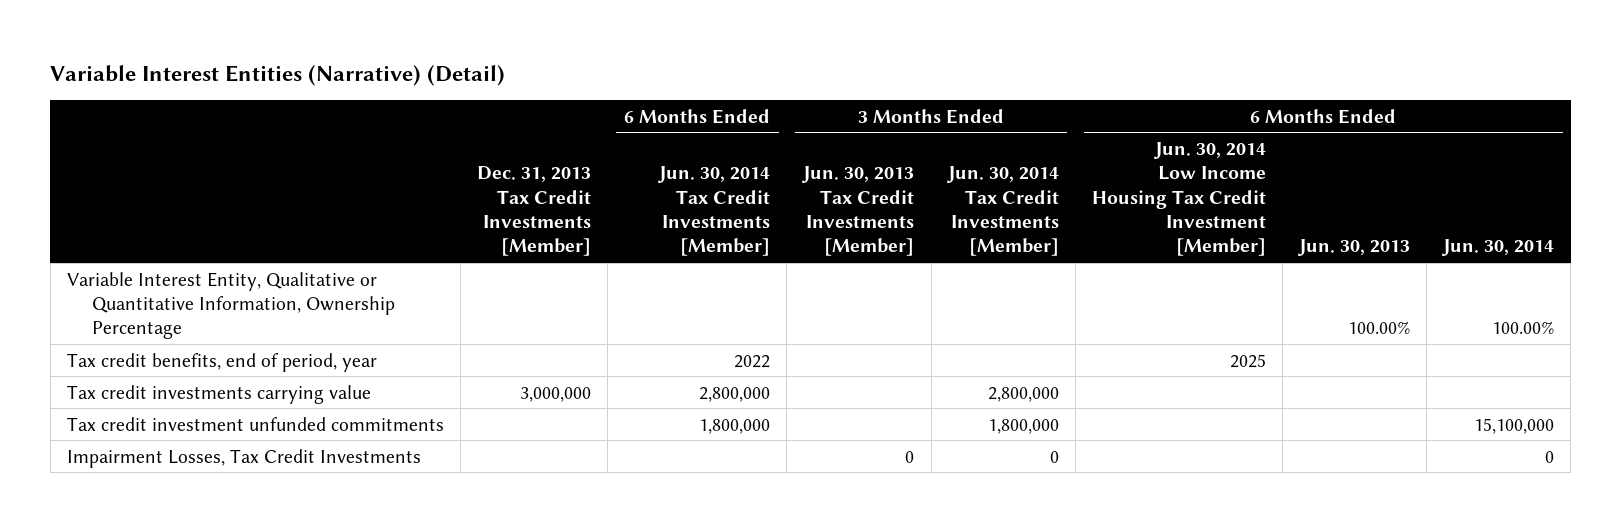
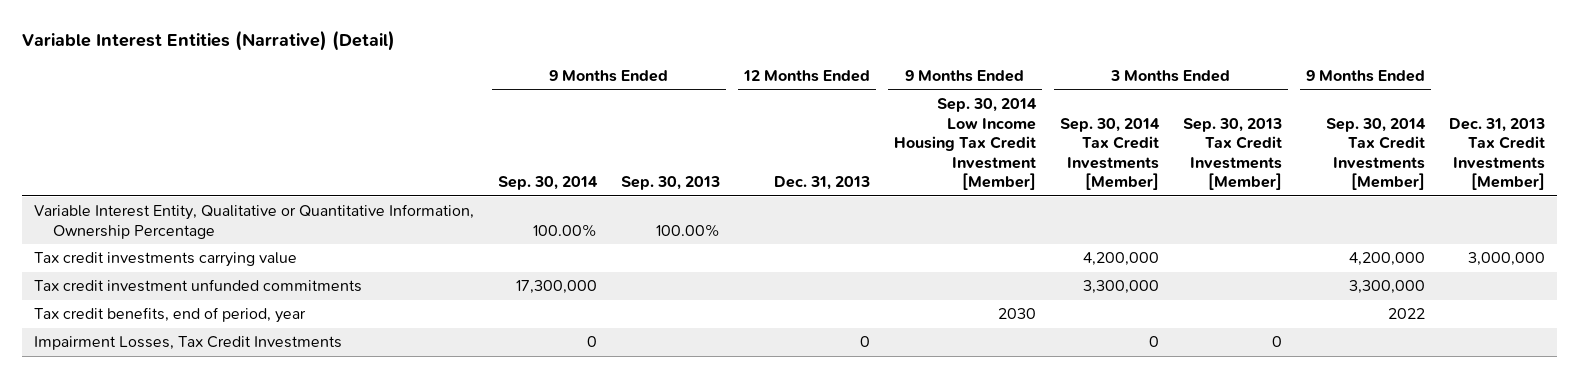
- | Dec. 31, 2013 Tax Credit Investments [Member] | 6 Months Ended Jun. 30, 2014 Tax Credit Investments [Member] | 3 Months Ended Jun. 30, 2013 Tax Credit Investments [Member] | 3 Months Ended Jun. 30, 2014 Tax Credit Investments [Member] | 6 Months Ended Jun. 30, 2014 Low Income Housing Tax Credit Investment [Member] | 6 Months Ended Jun. 30, 2013 | 6 Months Ended Jun. 30, 2014
+ | 9 Months Ended Sep. 30, 2014 | 9 Months Ended Sep. 30, 2013 | 12 Months Ended Dec. 31, 2013 | 9 Months Ended Sep. 30, 2014 Low Income Housing Tax Credit Investment [Member] | 3 Months Ended Sep. 30, 2014 Tax Credit Investments [Member] | 3 Months Ended Sep. 30, 2013 Tax Credit Investments [Member] | 9 Months Ended Sep. 30, 2014 Tax Credit Investments [Member] | Dec. 31, 2013 Tax Credit Investments [Member]
moved down: Tax credit benefits, end of period, year | | | | 2030 | | | 2022 |

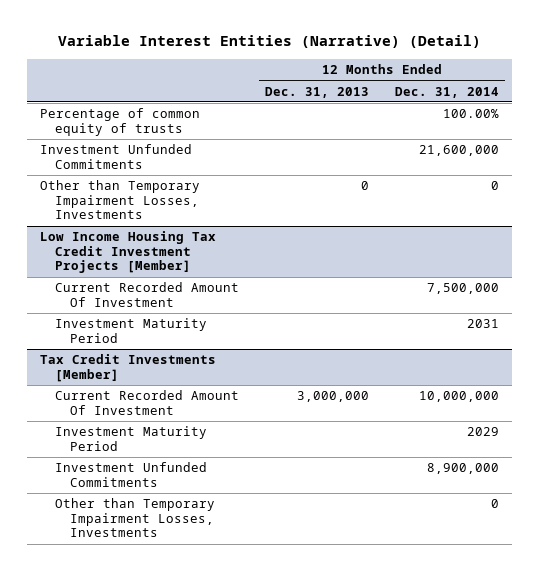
- | 9 Months Ended Sep. 30, 2014 | 9 Months Ended Sep. 30, 2013 | 12 Months Ended Dec. 31, 2013 | 9 Months Ended Sep. 30, 2014 Low Income Housing Tax Credit Investment [Member] | 3 Months Ended Sep. 30, 2014 Tax Credit Investments [Member] | 3 Months Ended Sep. 30, 2013 Tax Credit Investments [Member] | 9 Months Ended Sep. 30, 2014 Tax Credit Investments [Member] | Dec. 31, 2013 Tax Credit Investments [Member]
+ | 12 Months Ended Dec. 31, 2013 | 12 Months Ended Dec. 31, 2014
- Variable Interest Entity, Qualitative or Quantitative Information, Ownership Percentage | 100.00% | 100.00% | | | | | |
- Tax credit investments carrying value | | | | | 4,200,000 | | 4,200,000 | 3,000,000
- Tax credit investment unfunded commitments | 17,300,000 | | | | 3,300,000 | | 3,300,000 |
- Tax credit benefits, end of period, year | | | | 2030 | | | 2022 |
- Impairment Losses, Tax Credit Investments | 0 | | 0 | | 0 | 0 | |
+ Percentage of common equity of trusts | | 100.00%
+ Investment Unfunded Commitments | | 21,600,000
+ Other than Temporary Impairment Losses, Investments | 0 | 0
+ Low Income Housing Tax Credit Investment Projects [Member]
+ Current Recorded Amount Of Investment | | 7,500,000
+ Investment Maturity Period | | 2031
+ Tax Credit Investments [Member]
+ Current Recorded Amount Of Investment | 3,000,000 | 10,000,000
+ Investment Maturity Period | | 2029
+ Investment Unfunded Commitments | | 8,900,000
+ Other than Temporary Impairment Losses, Investments | | 0

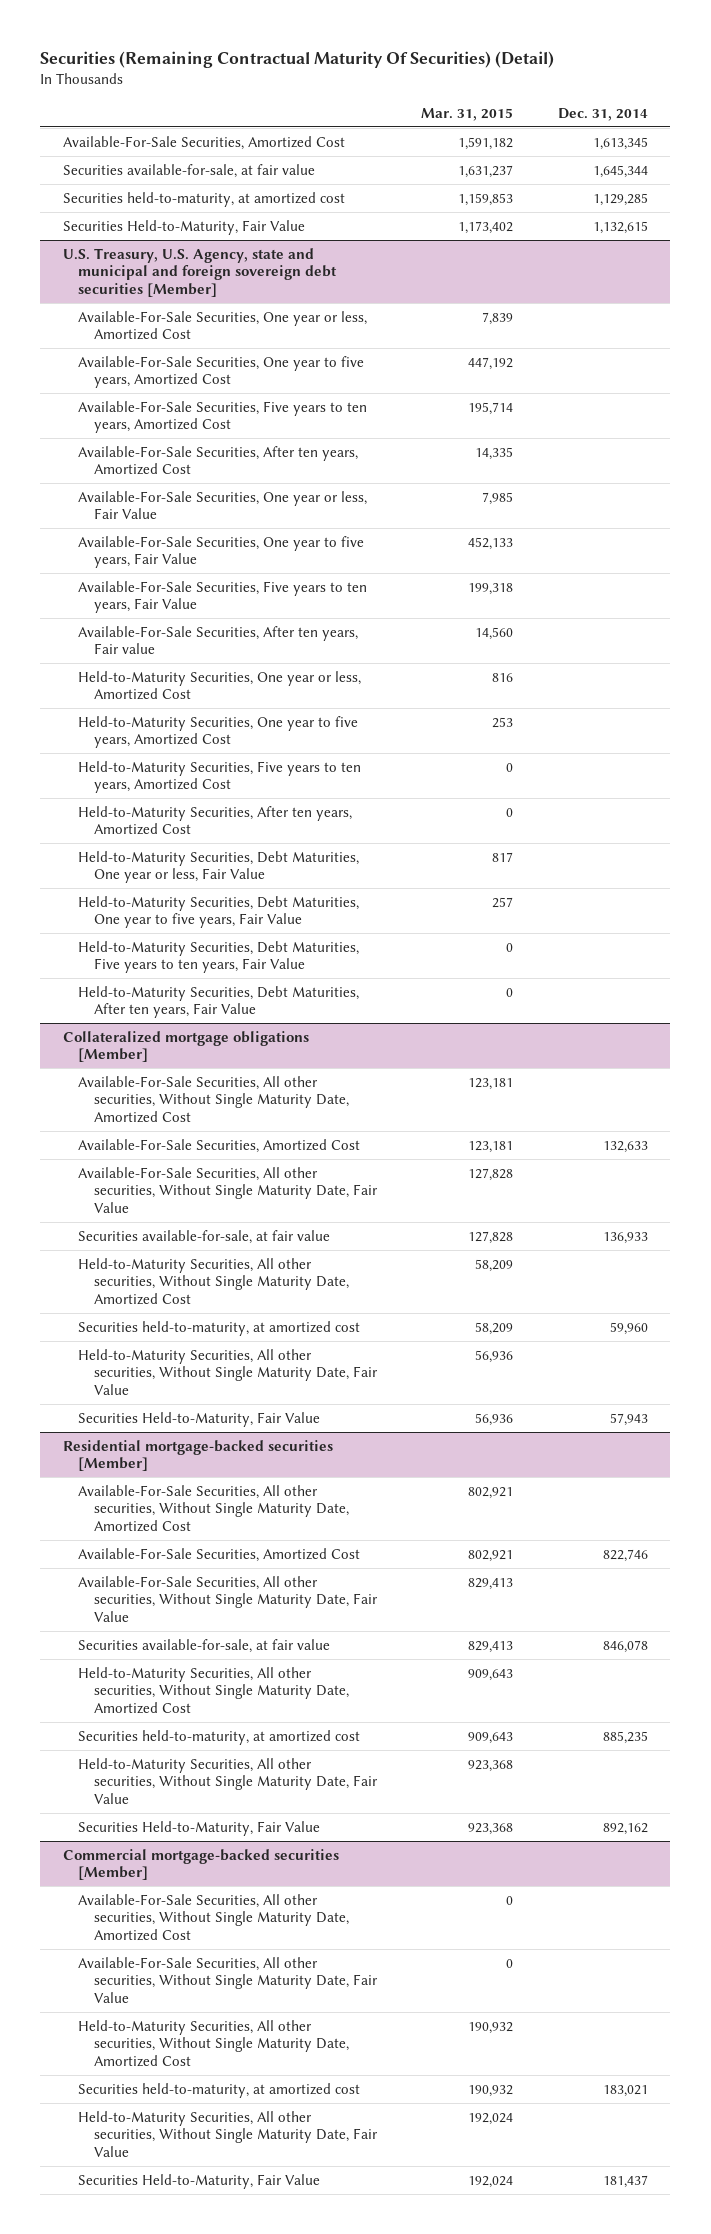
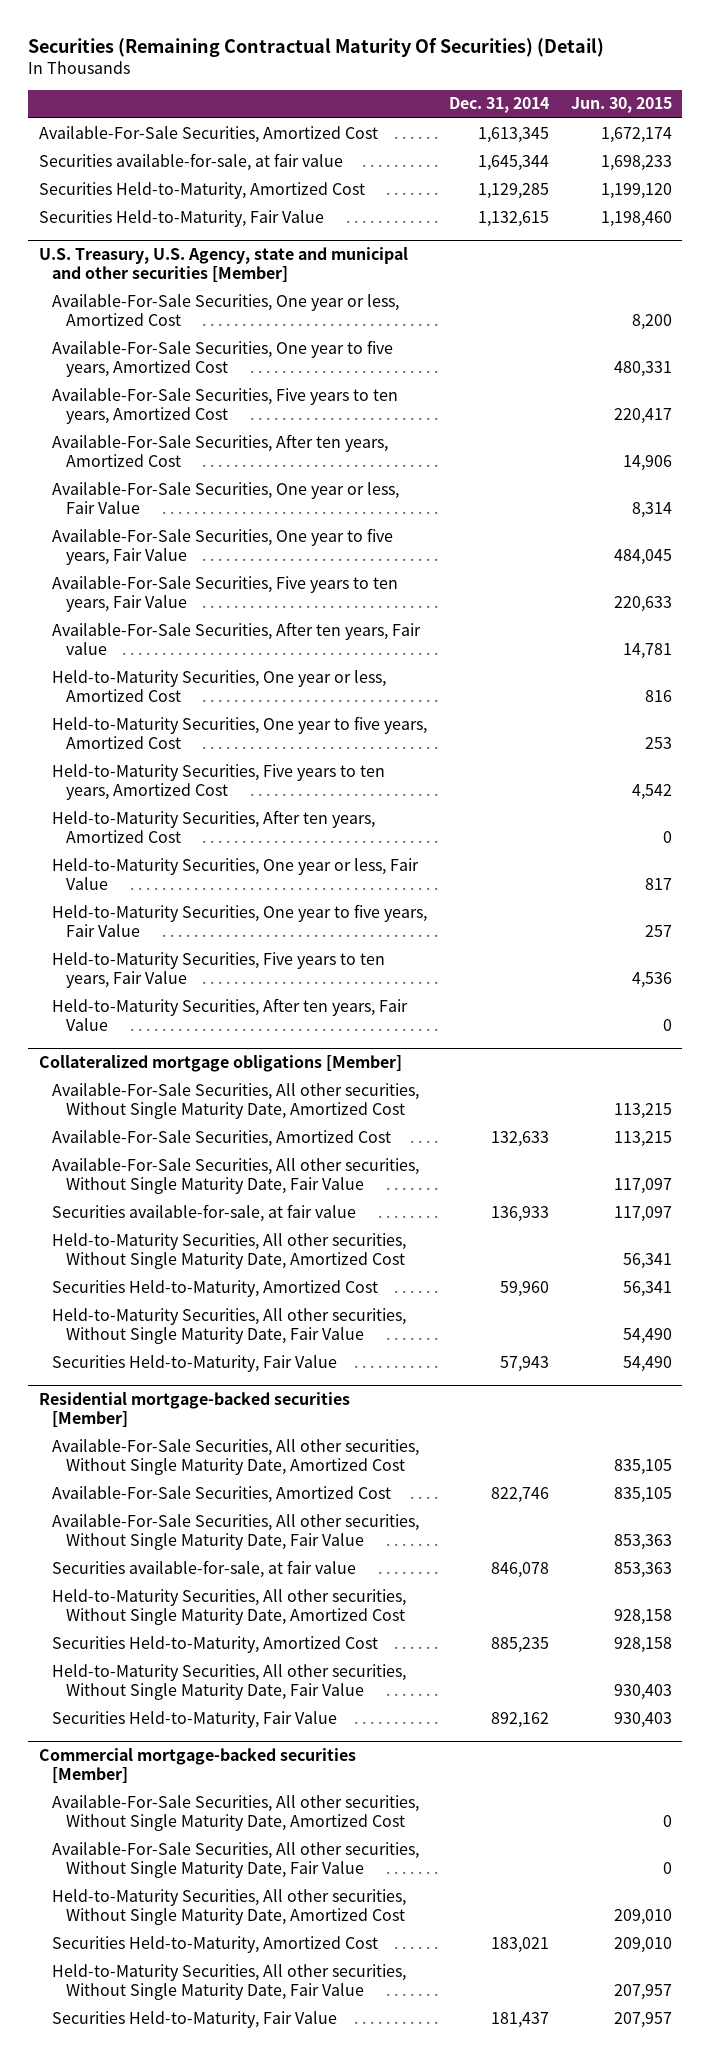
- | Mar. 31, 2015 | Dec. 31, 2014
+ | Dec. 31, 2014 | Jun. 30, 2015
- Securities held-to-maturity, at amortized cost | 1,159,853 | 1,129,285
+ Securities Held-to-Maturity, Amortized Cost | 1,129,285 | 1,199,120
- U.S. Treasury, U.S. Agency, state and municipal and foreign sovereign debt securities [Member]
+ U.S. Treasury, U.S. Agency, state and municipal and other securities [Member]
- Held-to-Maturity Securities, Debt Maturities, One year or less, Fair Value | 817 |
- Held-to-Maturity Securities, Debt Maturities, One year to five years, Fair Value | 257 |
- Held-to-Maturity Securities, Debt Maturities, Five years to ten years, Fair Value | 0 |
- Held-to-Maturity Securities, Debt Maturities, After ten years, Fair Value | 0 |
+ Held-to-Maturity Securities, One year or less, Fair Value | | 817
+ Held-to-Maturity Securities, One year to five years, Fair Value | | 257
+ Held-to-Maturity Securities, Five years to ten years, Fair Value | | 4,536
+ Held-to-Maturity Securities, After ten years, Fair Value | | 0
@ Collateralized mortgage obligations [Member]
- Securities held-to-maturity, at amortized cost | 58,209 | 59,960
+ Securities Held-to-Maturity, Amortized Cost | 59,960 | 56,341
@ Residential mortgage-backed securities [Member]
- Securities held-to-maturity, at amortized cost | 909,643 | 885,235
+ Securities Held-to-Maturity, Amortized Cost | 885,235 | 928,158
@ Commercial mortgage-backed securities [Member]
- Securities held-to-maturity, at amortized cost | 190,932 | 183,021
+ Securities Held-to-Maturity, Amortized Cost | 183,021 | 209,010

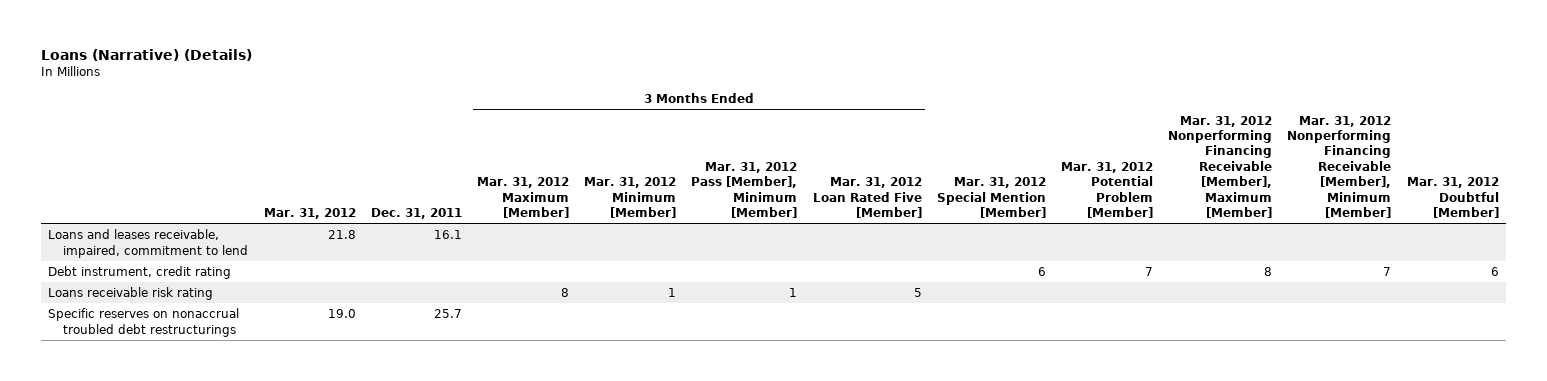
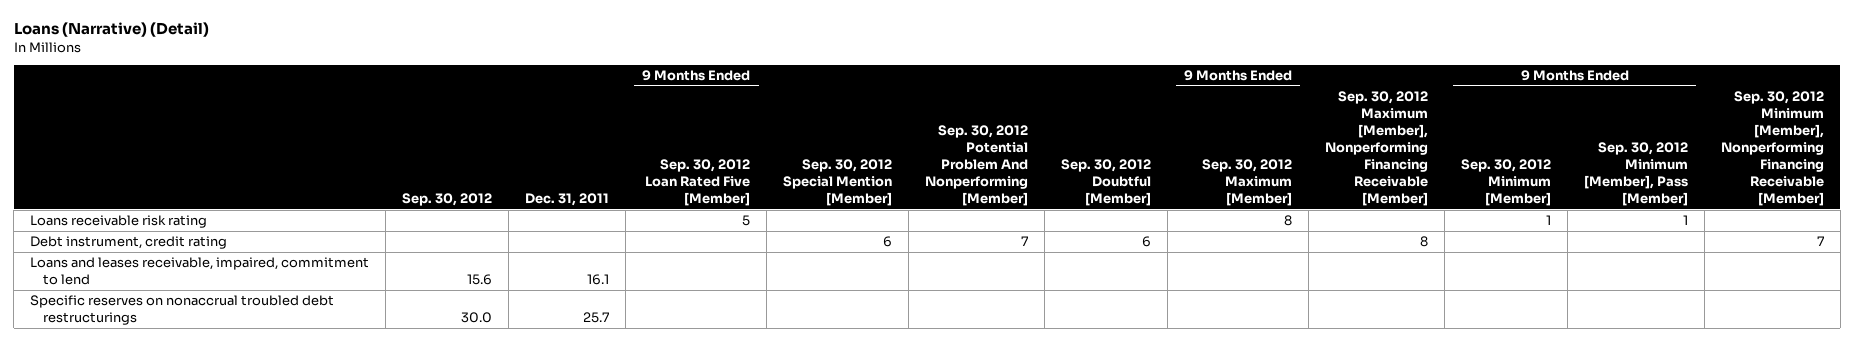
- Loans (Narrative) (Details)
+ Loans (Narrative) (Detail)
- | Mar. 31, 2012 | Dec. 31, 2011 | 3 Months Ended Mar. 31, 2012 Maximum [Member] | 3 Months Ended Mar. 31, 2012 Minimum [Member] | 3 Months Ended Mar. 31, 2012 Pass [Member], Minimum [Member] | 3 Months Ended Mar. 31, 2012 Loan Rated Five [Member] | Mar. 31, 2012 Special Mention [Member] | Mar. 31, 2012 Potential Problem [Member] | Mar. 31, 2012 Nonperforming Financing Receivable [Member], Maximum [Member] | Mar. 31, 2012 Nonperforming Financing Receivable [Member], Minimum [Member] | Mar. 31, 2012 Doubtful [Member]
+ | Sep. 30, 2012 | Dec. 31, 2011 | 9 Months Ended Sep. 30, 2012 Loan Rated Five [Member] | Sep. 30, 2012 Special Mention [Member] | Sep. 30, 2012 Potential Problem And Nonperforming [Member] | Sep. 30, 2012 Doubtful [Member] | 9 Months Ended Sep. 30, 2012 Maximum [Member] | Sep. 30, 2012 Maximum [Member], Nonperforming Financing Receivable [Member] | 9 Months Ended Sep. 30, 2012 Minimum [Member] | 9 Months Ended Sep. 30, 2012 Minimum [Member], Pass [Member] | Sep. 30, 2012 Minimum [Member], Nonperforming Financing Receivable [Member]
moved down: Debt instrument, credit rating | | | | 6 | 7 | 6 | | 8 | | | 7
moved down: Loans and leases receivable, impaired, commitment to lend | 15.6 | 16.1 | | | | | | | | |

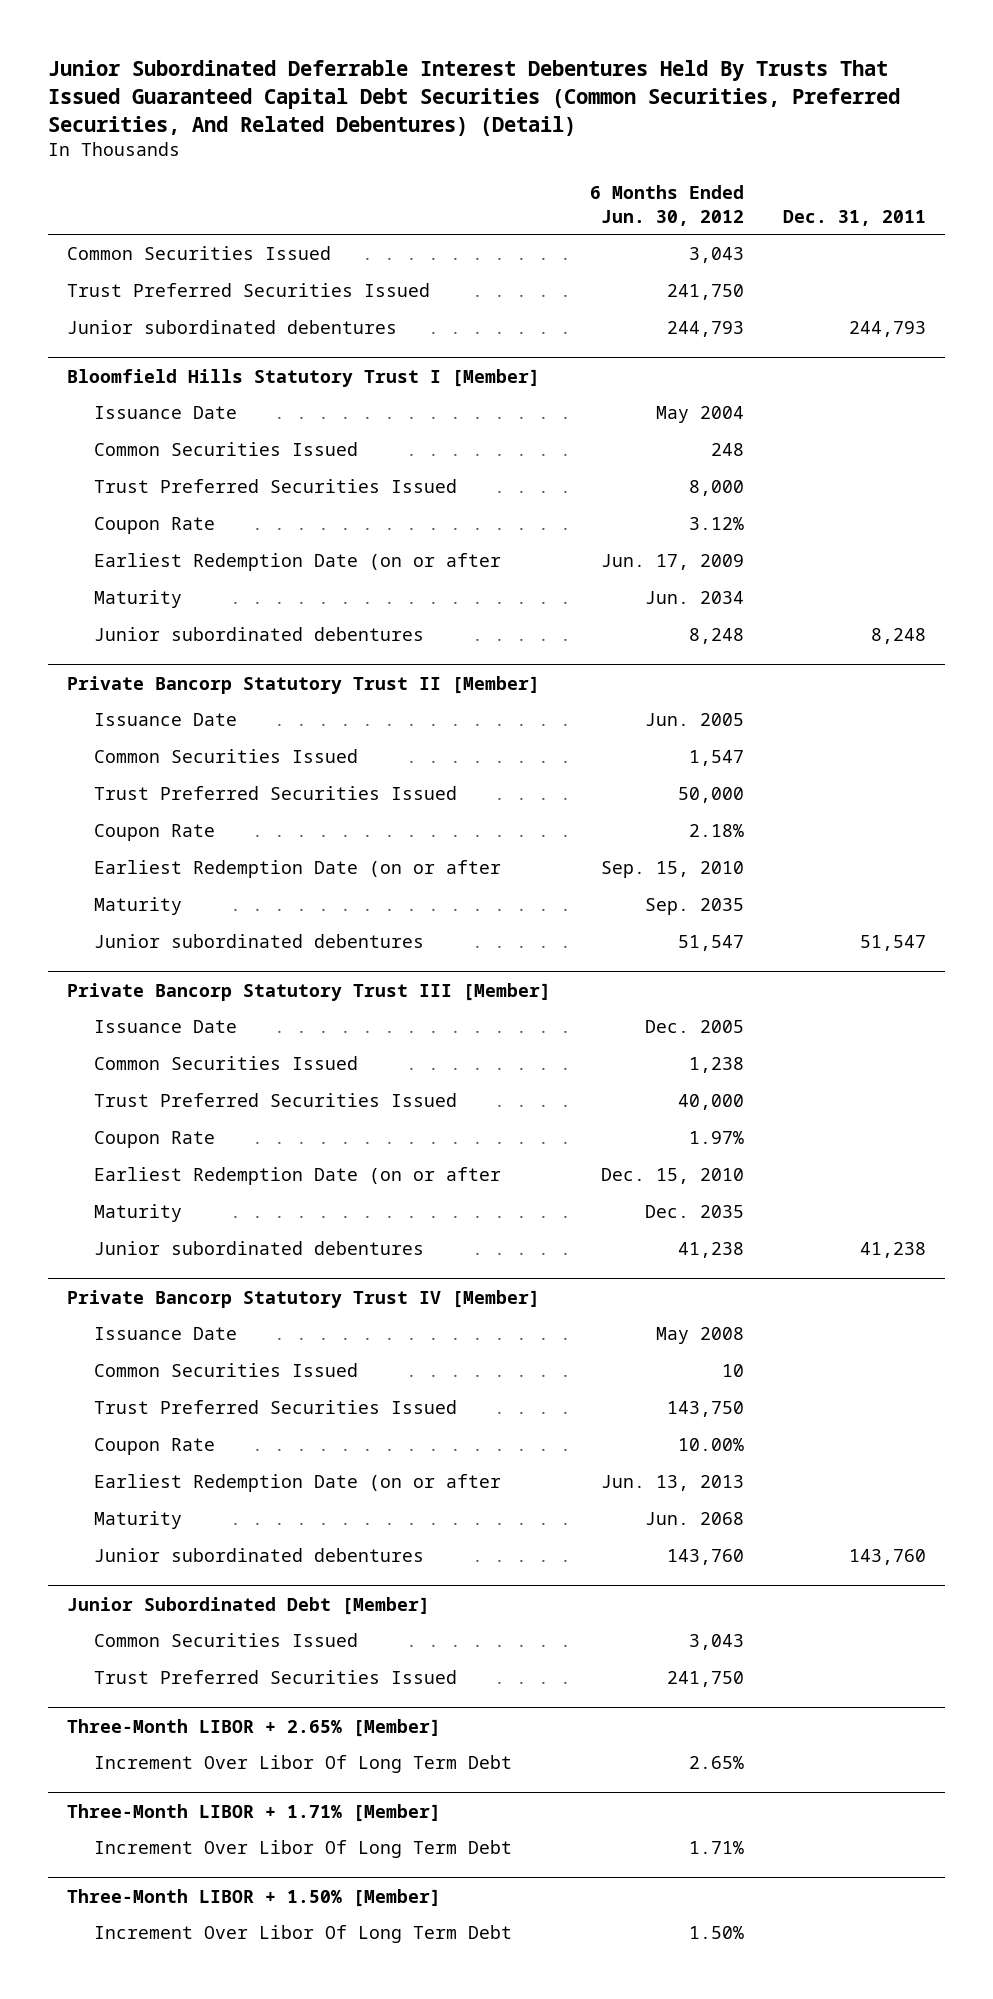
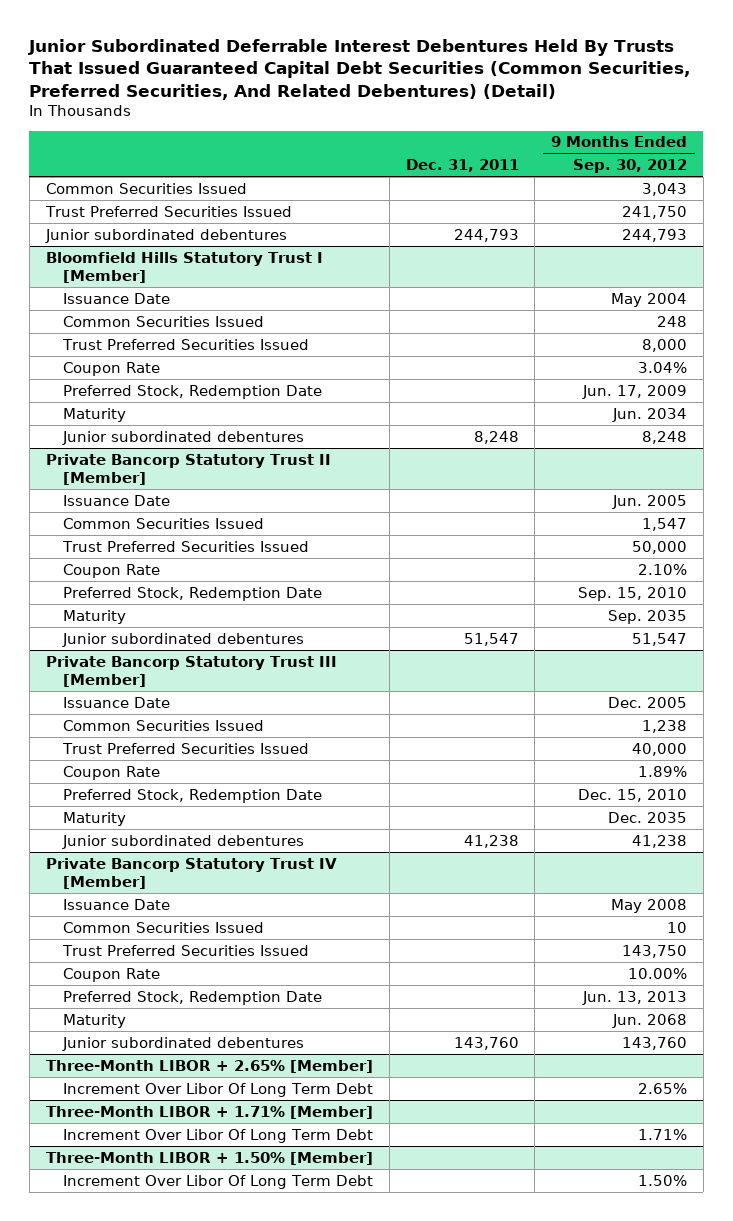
- | 6 Months Ended Jun. 30, 2012 | Dec. 31, 2011
+ | Dec. 31, 2011 | 9 Months Ended Sep. 30, 2012
@ Bloomfield Hills Statutory Trust I [Member]
- Earliest Redemption Date (on or after | Jun. 17, 2009 |
+ Preferred Stock, Redemption Date | | Jun. 17, 2009
@ Private Bancorp Statutory Trust II [Member]
- Earliest Redemption Date (on or after | Sep. 15, 2010 |
+ Preferred Stock, Redemption Date | | Sep. 15, 2010
@ Private Bancorp Statutory Trust III [Member]
- Earliest Redemption Date (on or after | Dec. 15, 2010 |
+ Preferred Stock, Redemption Date | | Dec. 15, 2010
@ Private Bancorp Statutory Trust IV [Member]
- Earliest Redemption Date (on or after | Jun. 13, 2013 |
+ Preferred Stock, Redemption Date | | Jun. 13, 2013
- Junior Subordinated Debt [Member]
- Common Securities Issued | 3,043 |
- Trust Preferred Securities Issued | 241,750 |

